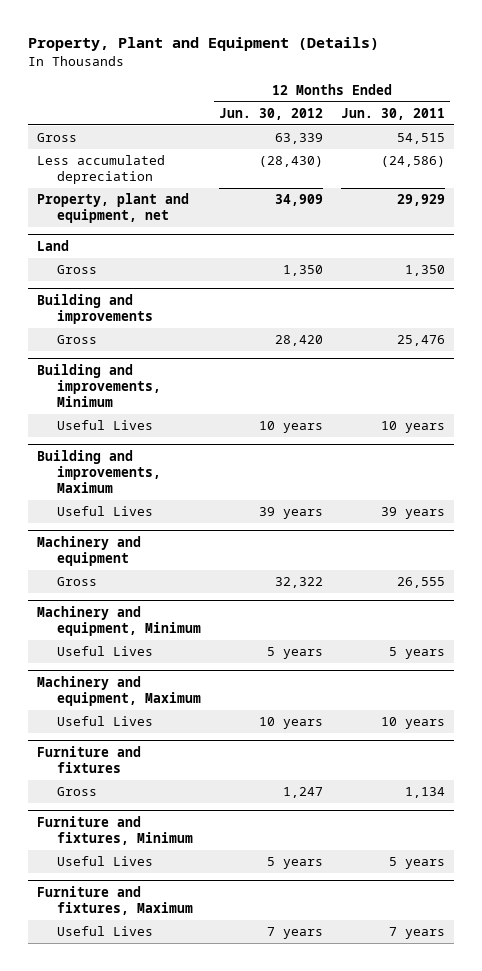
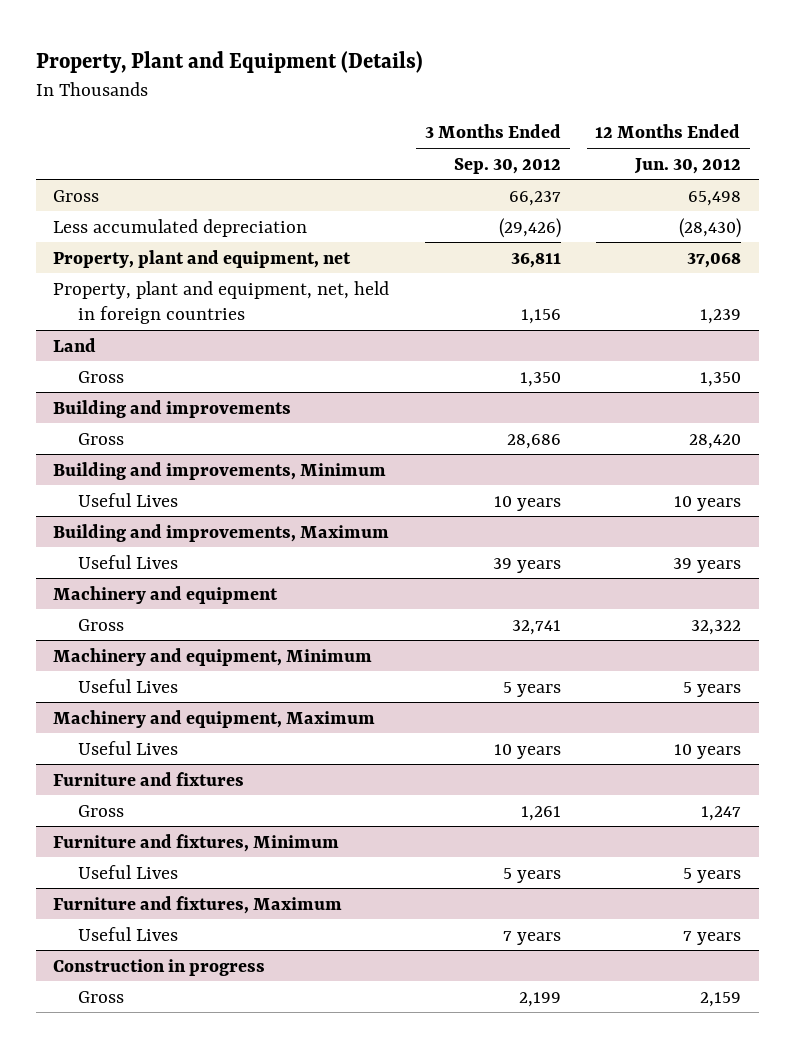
- | 12 Months Ended Jun. 30, 2012 | 12 Months Ended Jun. 30, 2011
+ | 3 Months Ended Sep. 30, 2012 | 12 Months Ended Jun. 30, 2012
- Gross | 63,339 | 54,515
+ Gross | 66,237 | 65,498
- Property, plant and equipment, net | 34,909 | 29,929
+ Property, plant and equipment, net | 36,811 | 37,068
+ Property, plant and equipment, net, held in foreign countries | 1,156 | 1,239
+ Construction in progress
+ Gross | 2,199 | 2,159

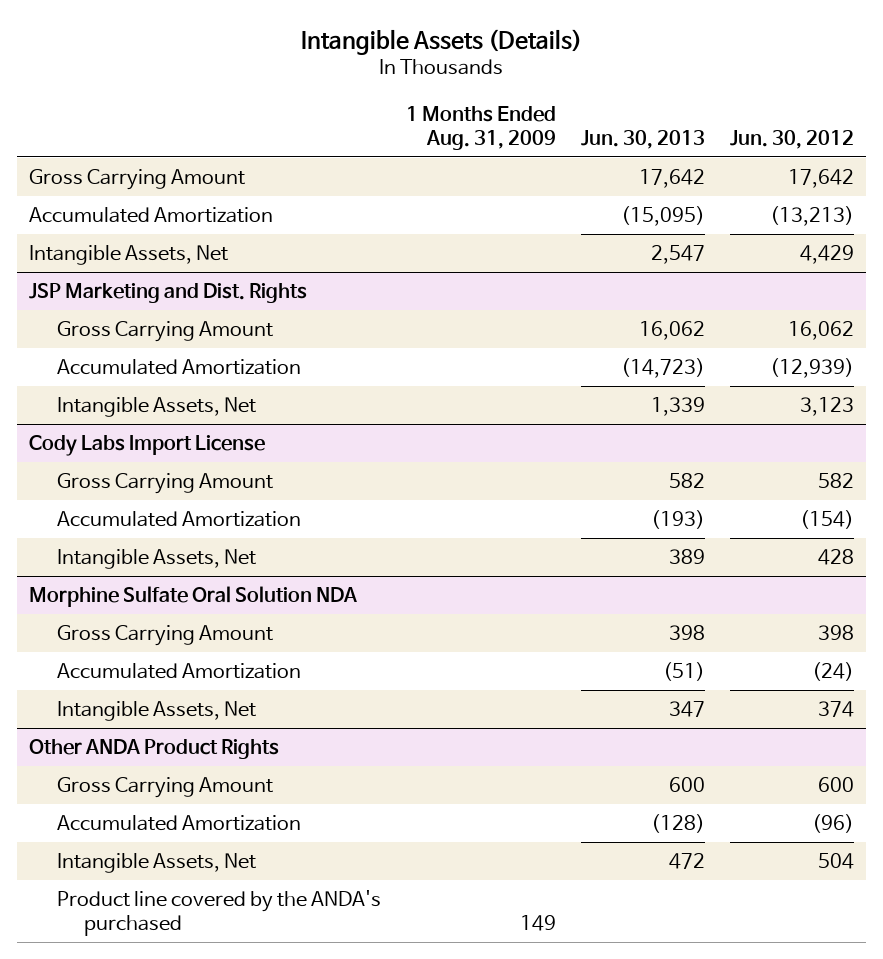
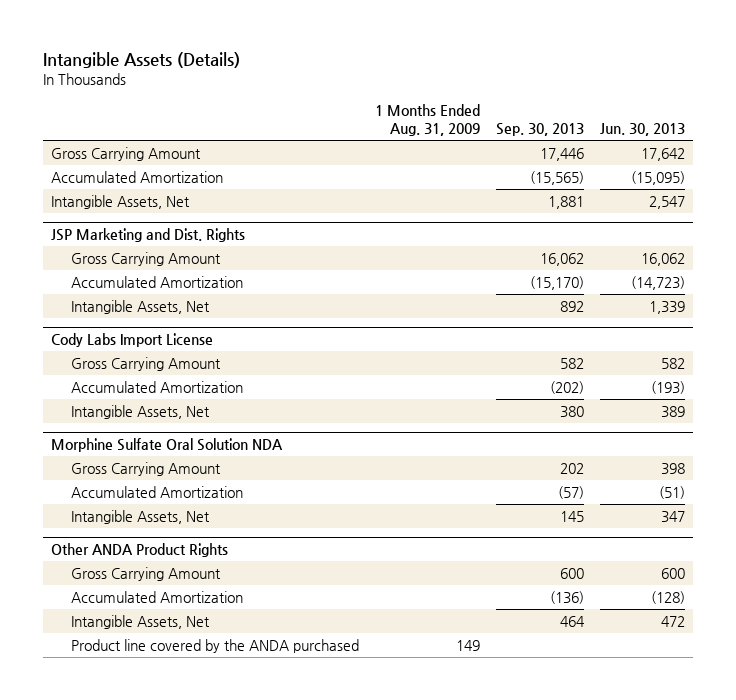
- | 1 Months Ended Aug. 31, 2009 | Jun. 30, 2013 | Jun. 30, 2012
+ | 1 Months Ended Aug. 31, 2009 | Sep. 30, 2013 | Jun. 30, 2013
@ Other ANDA Product Rights
- Product line covered by the ANDA's purchased | 149 | |
+ Product line covered by the ANDA purchased | 149 | |

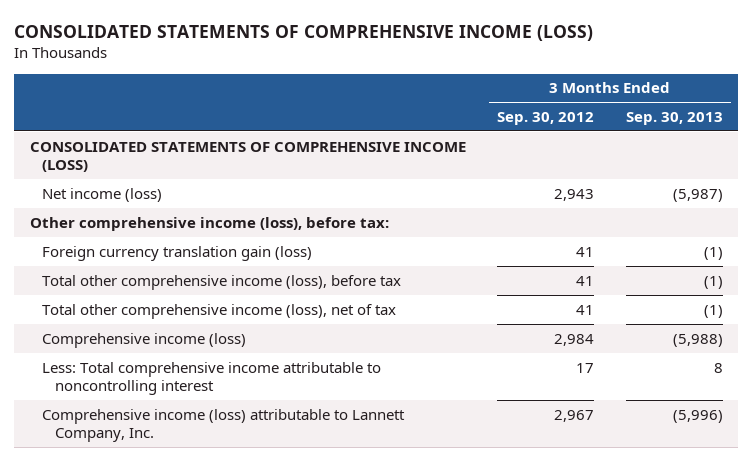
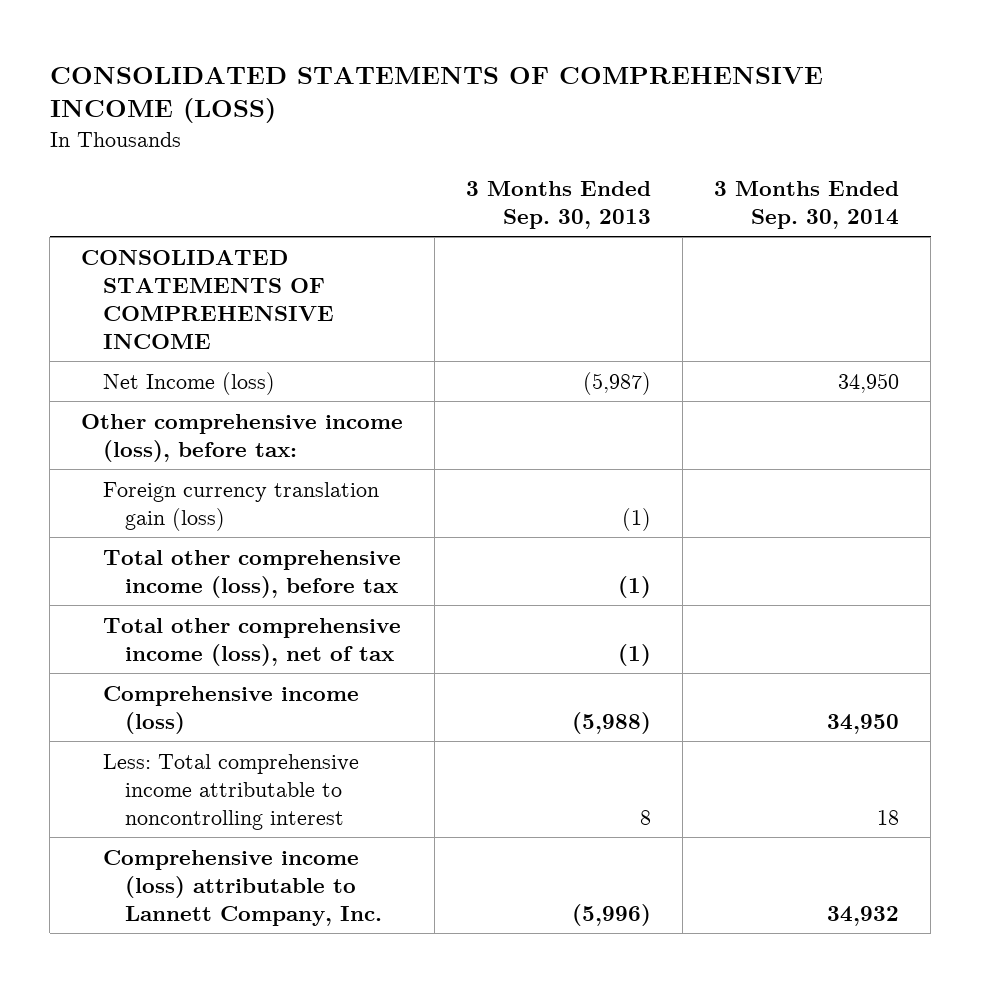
- | 3 Months Ended Sep. 30, 2012 | 3 Months Ended Sep. 30, 2013
+ | 3 Months Ended Sep. 30, 2013 | 3 Months Ended Sep. 30, 2014
- CONSOLIDATED STATEMENTS OF COMPREHENSIVE INCOME (LOSS)
- Net income (loss) | 2,943 | (5,987)
+ CONSOLIDATED STATEMENTS OF COMPREHENSIVE INCOME
+ Net Income (loss) | (5,987) | 34,950

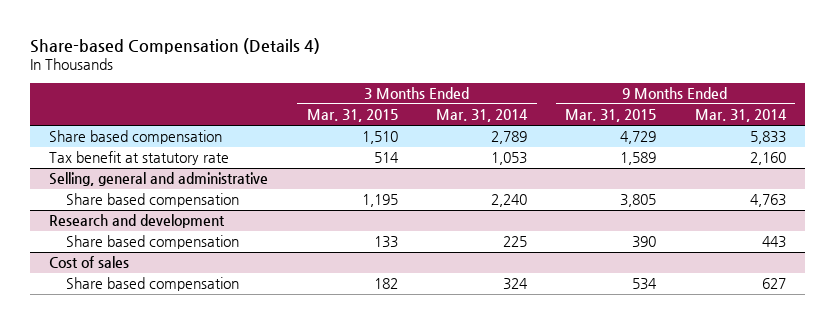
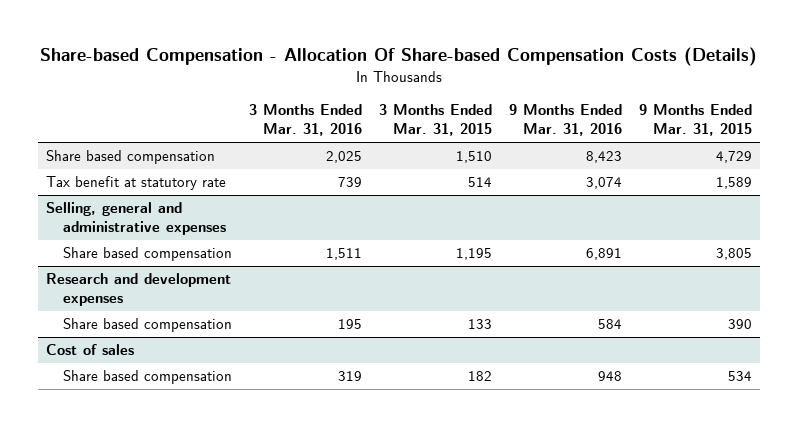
- Share-based Compensation (Details 4)
+ Share-based Compensation - Allocation Of Share-based Compensation Costs (Details)
- | 3 Months Ended Mar. 31, 2015 | 3 Months Ended Mar. 31, 2014 | 9 Months Ended Mar. 31, 2015 | 9 Months Ended Mar. 31, 2014
+ | 3 Months Ended Mar. 31, 2016 | 3 Months Ended Mar. 31, 2015 | 9 Months Ended Mar. 31, 2016 | 9 Months Ended Mar. 31, 2015
- Selling, general and administrative
+ Selling, general and administrative expenses
- Research and development
+ Research and development expenses

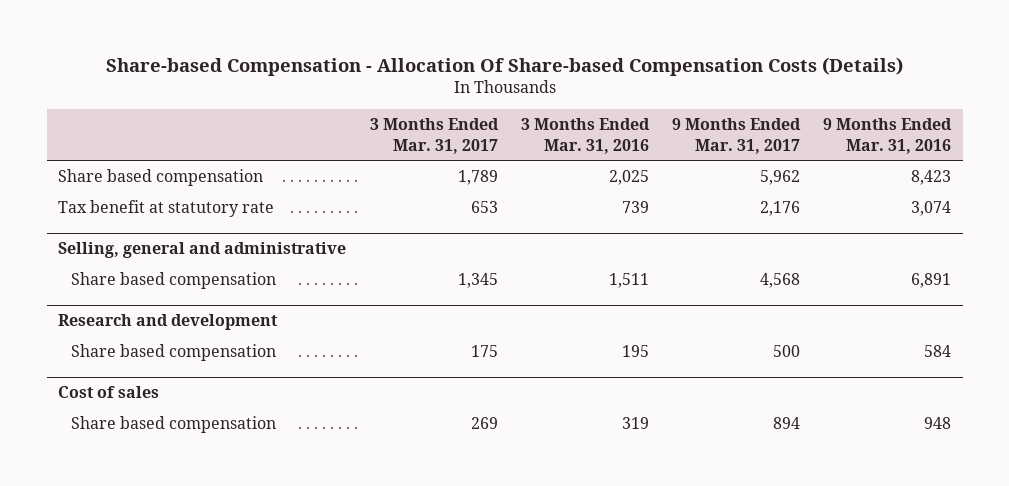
- | 3 Months Ended Mar. 31, 2016 | 3 Months Ended Mar. 31, 2015 | 9 Months Ended Mar. 31, 2016 | 9 Months Ended Mar. 31, 2015
+ | 3 Months Ended Mar. 31, 2017 | 3 Months Ended Mar. 31, 2016 | 9 Months Ended Mar. 31, 2017 | 9 Months Ended Mar. 31, 2016
- Selling, general and administrative expenses
+ Selling, general and administrative
- Research and development expenses
+ Research and development

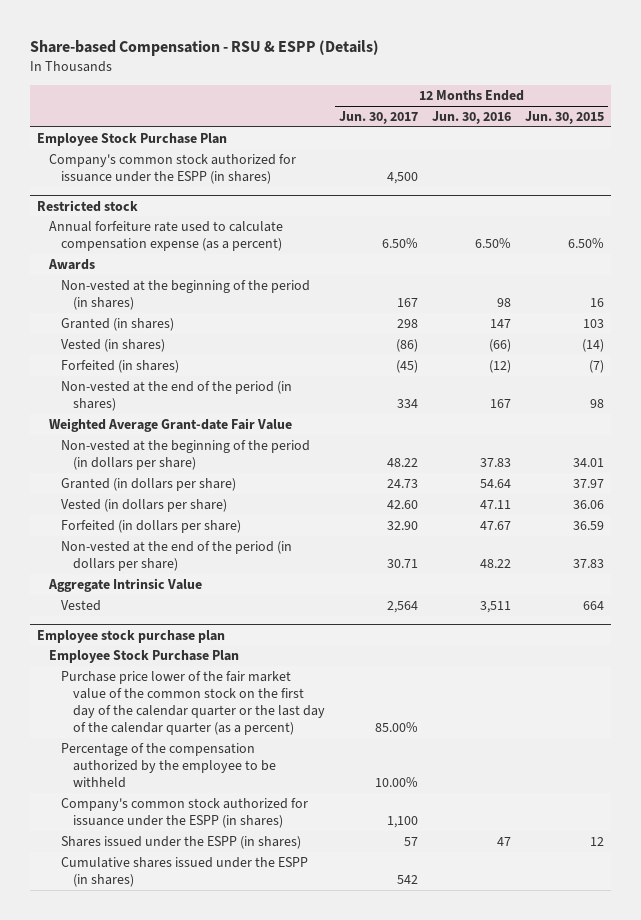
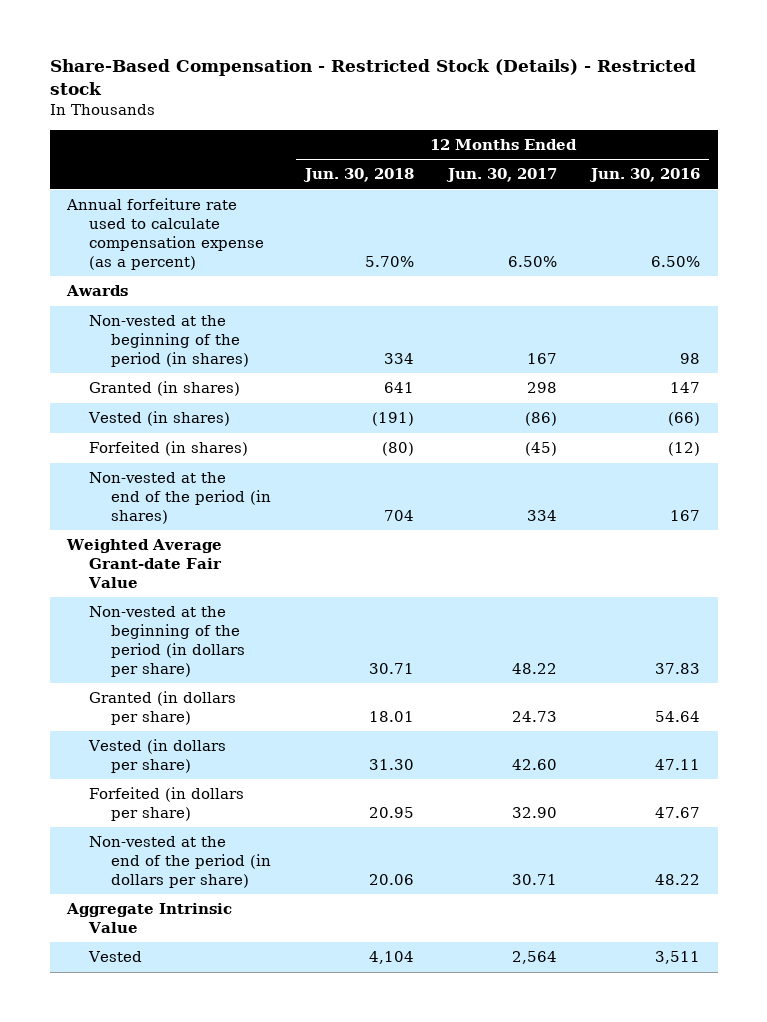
- Share-based Compensation - RSU & ESPP (Details)
+ Share-Based Compensation - Restricted Stock (Details) - Restricted stock
- | 12 Months Ended Jun. 30, 2017 | 12 Months Ended Jun. 30, 2016 | 12 Months Ended Jun. 30, 2015
+ | 12 Months Ended Jun. 30, 2018 | 12 Months Ended Jun. 30, 2017 | 12 Months Ended Jun. 30, 2016
- Employee Stock Purchase Plan
- Company's common stock authorized for issuance under the ESPP (in shares) | 4,500 | |
- Restricted stock
- Employee stock purchase plan
- Employee Stock Purchase Plan
- Purchase price lower of the fair market value of the common stock on the first day of the calendar quarter or the last day of the calendar quarter (as a percent) | 85.00% | |
- Percentage of the compensation authorized by the employee to be withheld | 10.00% | |
- Company's common stock authorized for issuance under the ESPP (in shares) | 1,100 | |
- Shares issued under the ESPP (in shares) | 57 | 47 | 12
- Cumulative shares issued under the ESPP (in shares) | 542 | |

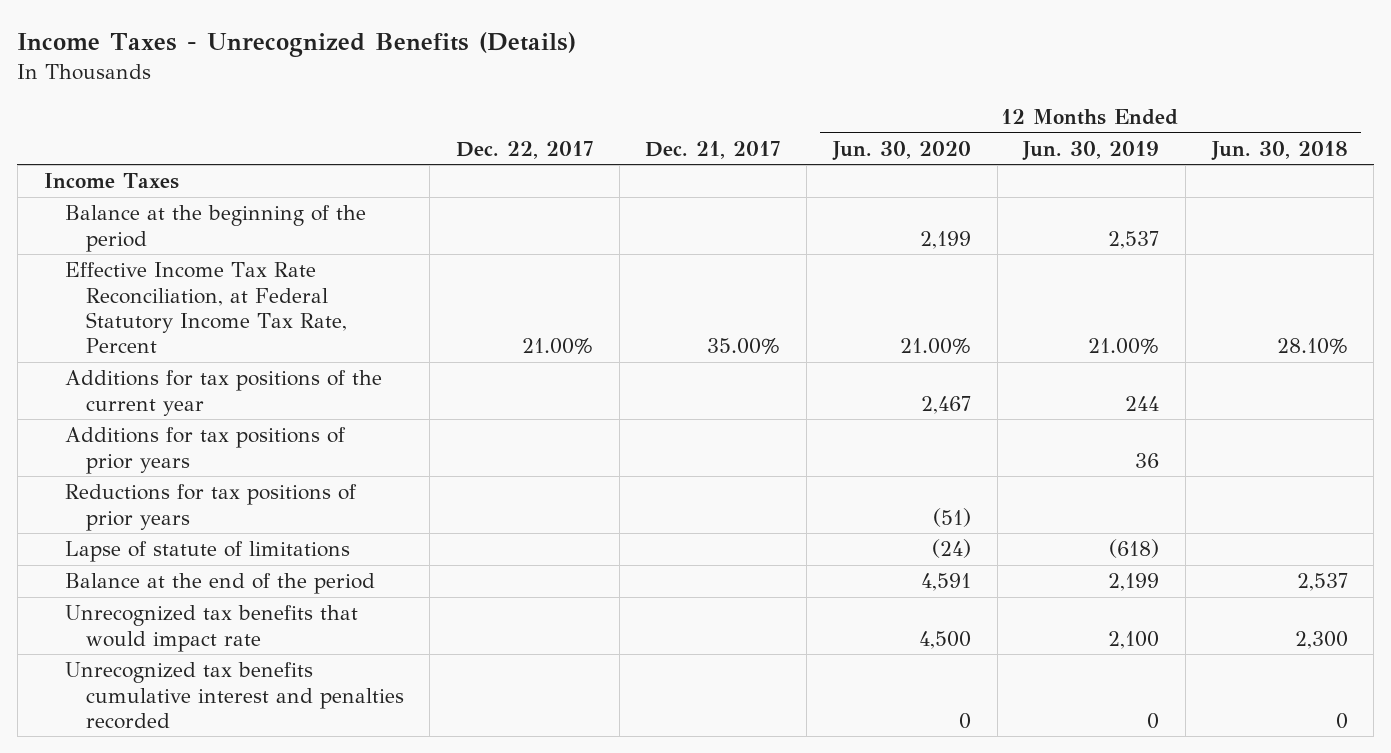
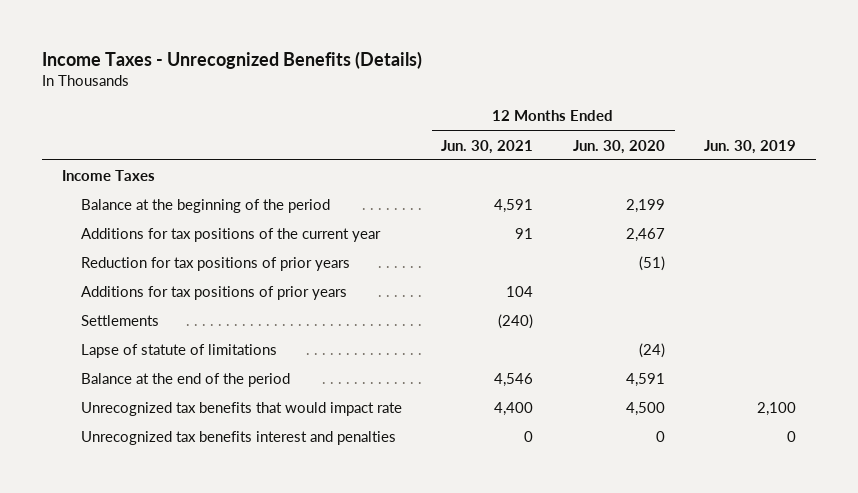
- | Dec. 22, 2017 | Dec. 21, 2017 | 12 Months Ended Jun. 30, 2020 | 12 Months Ended Jun. 30, 2019 | 12 Months Ended Jun. 30, 2018
+ | 12 Months Ended Jun. 30, 2021 | 12 Months Ended Jun. 30, 2020 | Jun. 30, 2019
- Effective Income Tax Rate Reconciliation, at Federal Statutory Income Tax Rate, Percent | 21.00% | 35.00% | 21.00% | 21.00% | 28.10%
+ Reduction for tax positions of prior years | | (51) |
- Reductions for tax positions of prior years | | | (51) | |
+ Settlements | (240) | |
- Unrecognized tax benefits cumulative interest and penalties recorded | | | 0 | 0 | 0
+ Unrecognized tax benefits interest and penalties | 0 | 0 | 0

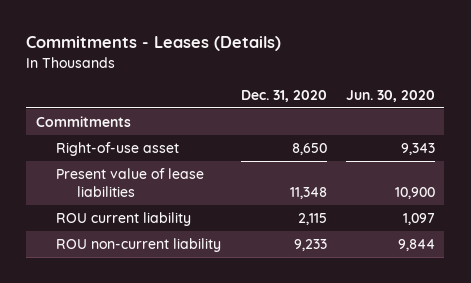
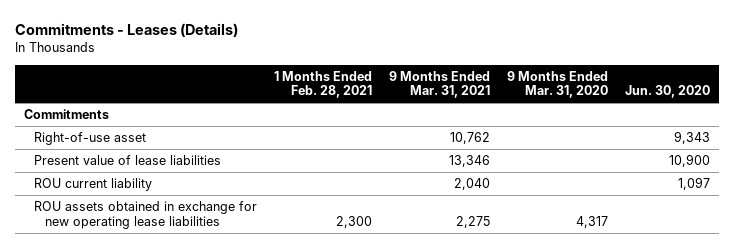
- | Dec. 31, 2020 | Jun. 30, 2020
+ | 1 Months Ended Feb. 28, 2021 | 9 Months Ended Mar. 31, 2021 | 9 Months Ended Mar. 31, 2020 | Jun. 30, 2020
- ROU non-current liability | 9,233 | 9,844
+ ROU assets obtained in exchange for new operating lease liabilities | 2,300 | 2,275 | 4,317 |

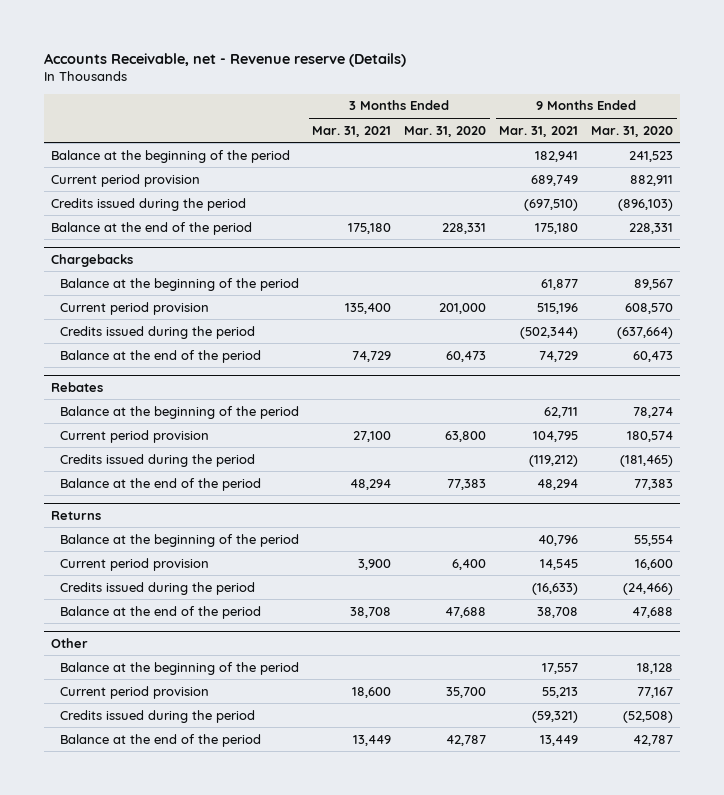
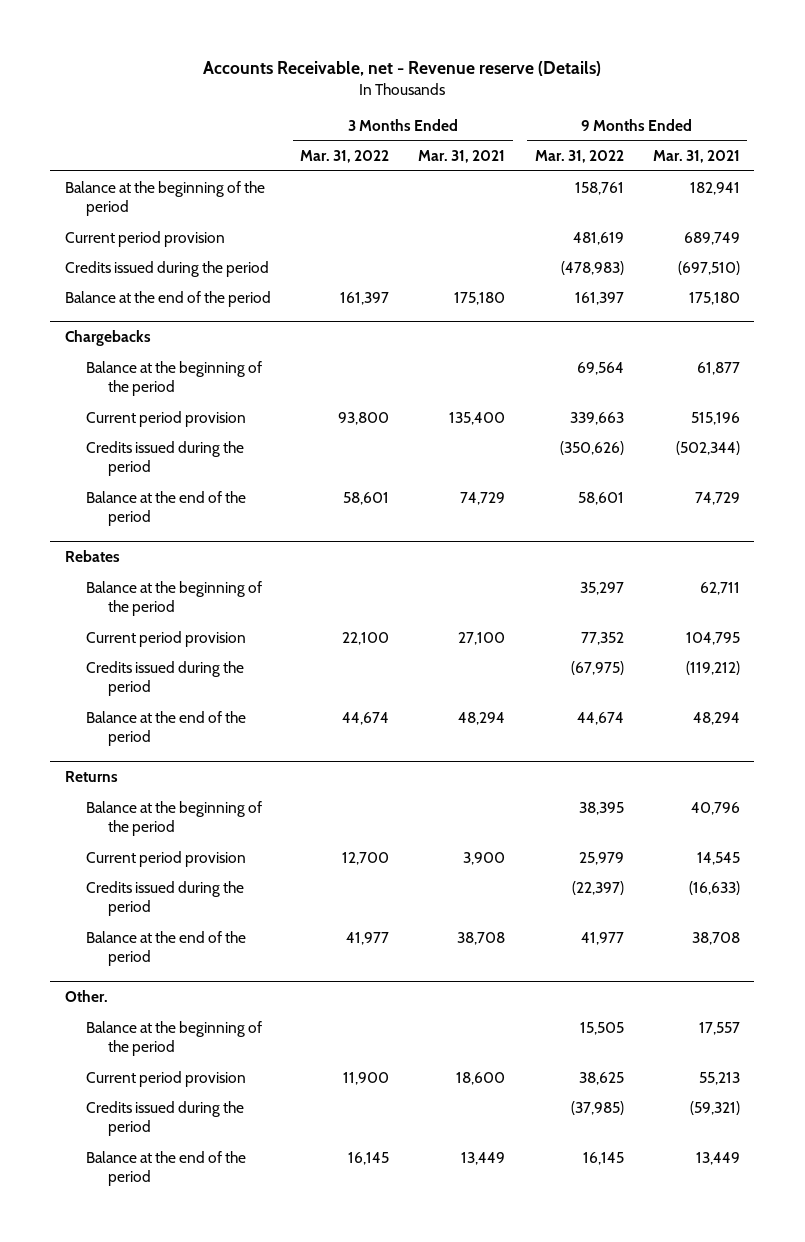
- | 3 Months Ended Mar. 31, 2021 | 3 Months Ended Mar. 31, 2020 | 9 Months Ended Mar. 31, 2021 | 9 Months Ended Mar. 31, 2020
+ | 3 Months Ended Mar. 31, 2022 | 3 Months Ended Mar. 31, 2021 | 9 Months Ended Mar. 31, 2022 | 9 Months Ended Mar. 31, 2021
- Other
+ Other.

